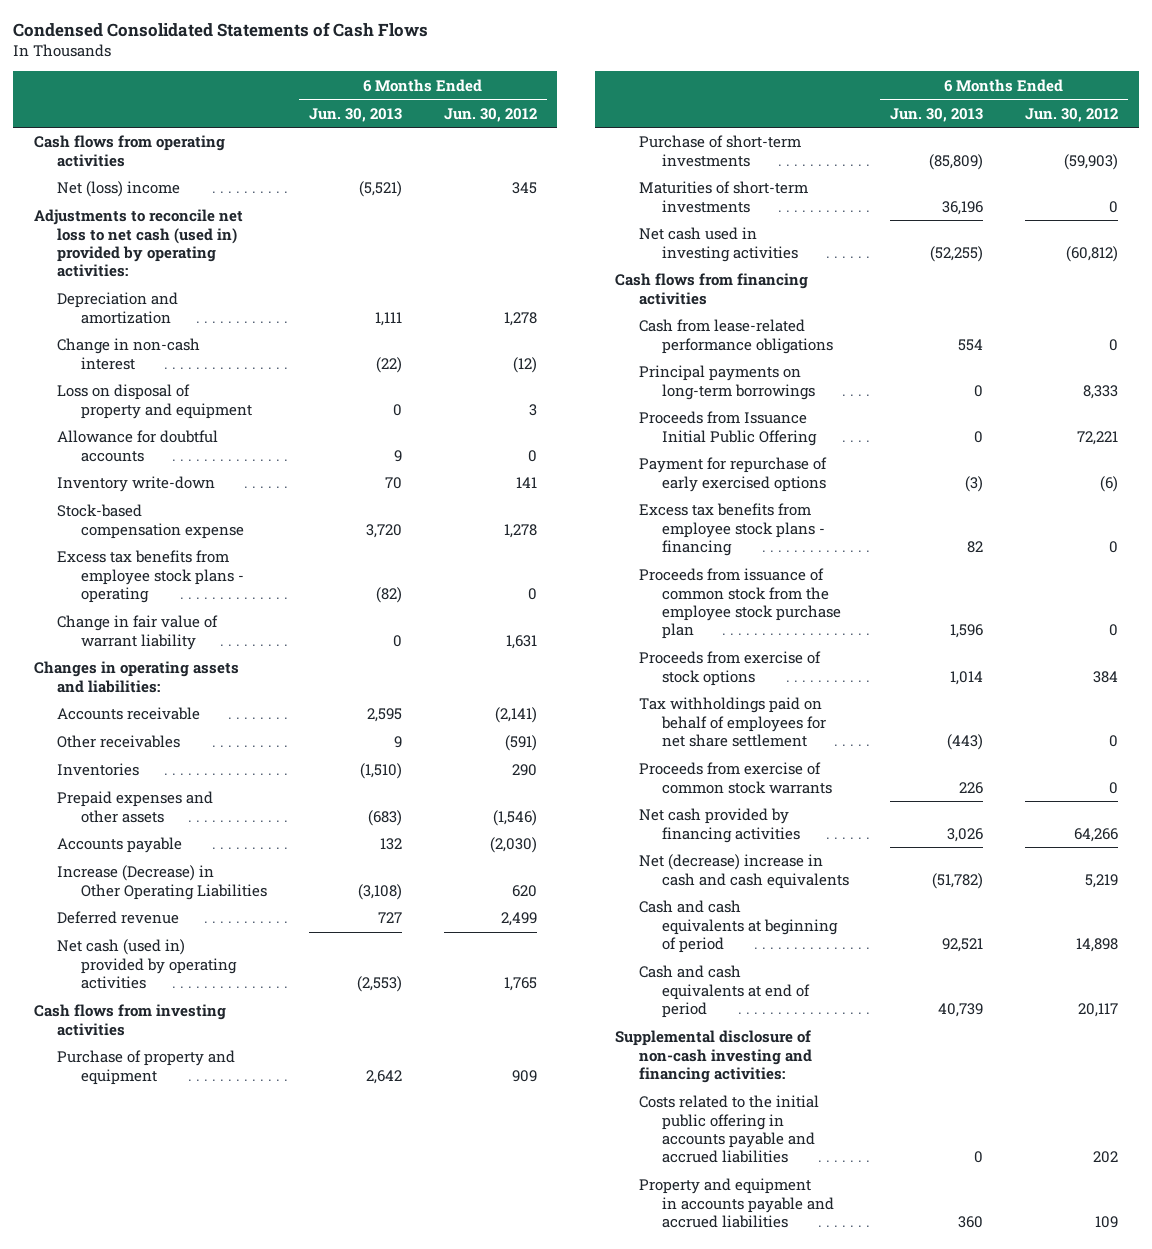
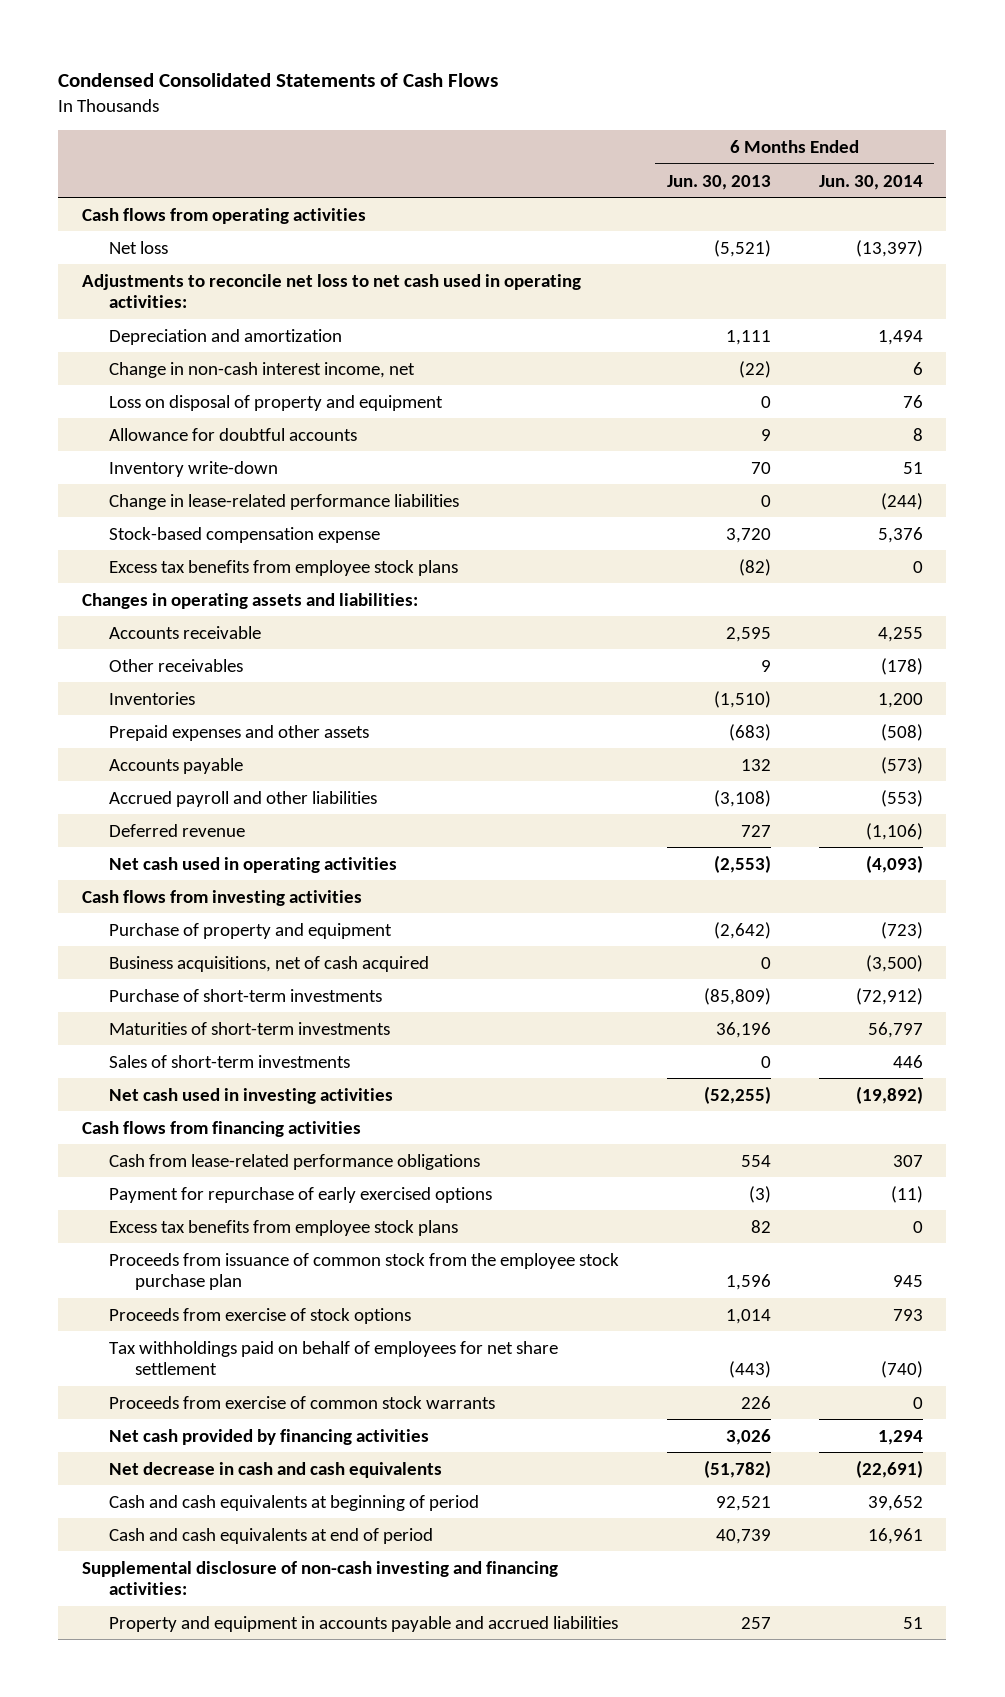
- | 6 Months Ended Jun. 30, 2013 | 6 Months Ended Jun. 30, 2012
+ | 6 Months Ended Jun. 30, 2013 | 6 Months Ended Jun. 30, 2014
- Net (loss) income | (5,521) | 345
- Adjustments to reconcile net loss to net cash (used in) provided by operating activities:
+ Net loss | (5,521) | (13,397)
+ Adjustments to reconcile net loss to net cash used in operating activities:
- Change in non-cash interest | (22) | (12)
+ Change in non-cash interest income, net | (22) | 6
+ Change in lease-related performance liabilities | 0 | (244)
- Excess tax benefits from employee stock plans - operating | (82) | 0
- Change in fair value of warrant liability | 0 | 1,631
+ Excess tax benefits from employee stock plans | (82) | 0
- Increase (Decrease) in Other Operating Liabilities | (3,108) | 620
+ Accrued payroll and other liabilities | (3,108) | (553)
- Net cash (used in) provided by operating activities | (2,553) | 1,765
+ Net cash used in operating activities | (2,553) | (4,093)
- Purchase of property and equipment | 2,642 | 909
+ Purchase of property and equipment | (2,642) | (723)
+ Business acquisitions, net of cash acquired | 0 | (3,500)
+ Sales of short-term investments | 0 | 446
- Principal payments on long-term borrowings | 0 | 8,333
- Proceeds from Issuance Initial Public Offering | 0 | 72,221
- Excess tax benefits from employee stock plans - financing | 82 | 0
+ Excess tax benefits from employee stock plans | 82 | 0
- Net (decrease) increase in cash and cash equivalents | (51,782) | 5,219
+ Net decrease in cash and cash equivalents | (51,782) | (22,691)
- Costs related to the initial public offering in accounts payable and accrued liabilities | 0 | 202
- Property and equipment in accounts payable and accrued liabilities | 360 | 109
+ Property and equipment in accounts payable and accrued liabilities | 257 | 51

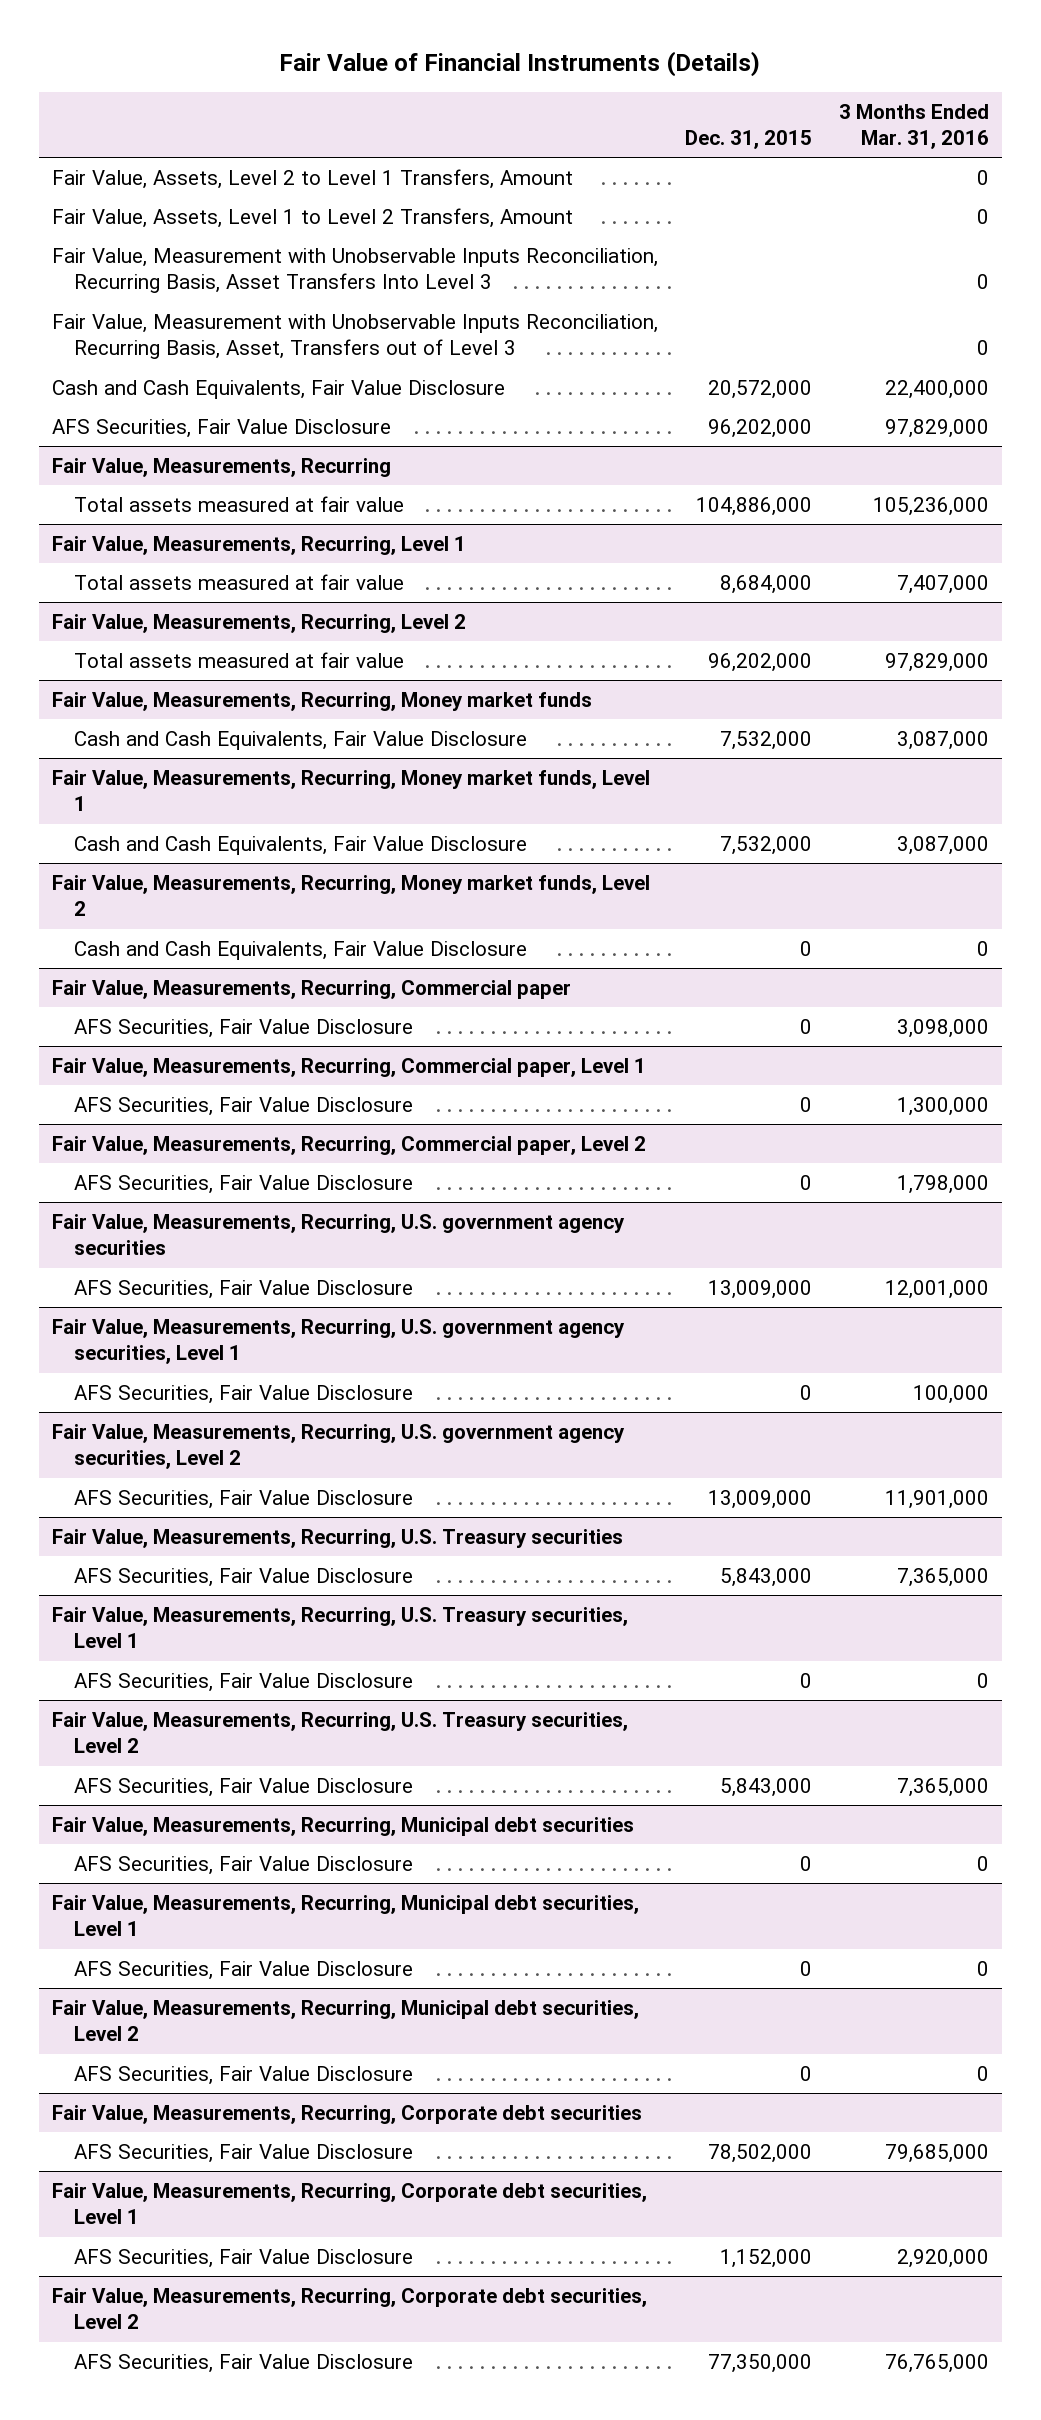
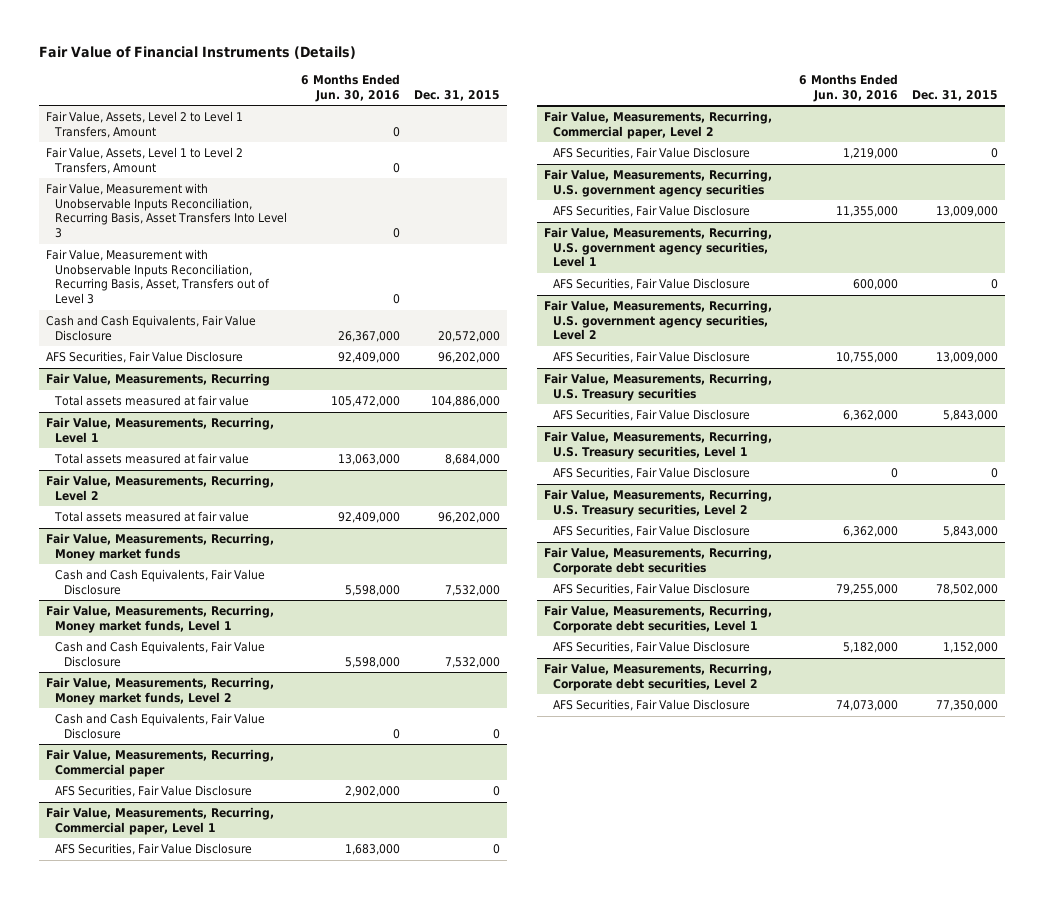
- | Dec. 31, 2015 | 3 Months Ended Mar. 31, 2016
+ | 6 Months Ended Jun. 30, 2016 | Dec. 31, 2015
- Fair Value, Measurements, Recurring, Municipal debt securities
- AFS Securities, Fair Value Disclosure | 0 | 0
- Fair Value, Measurements, Recurring, Municipal debt securities, Level 1
- AFS Securities, Fair Value Disclosure | 0 | 0
- Fair Value, Measurements, Recurring, Municipal debt securities, Level 2
- AFS Securities, Fair Value Disclosure | 0 | 0

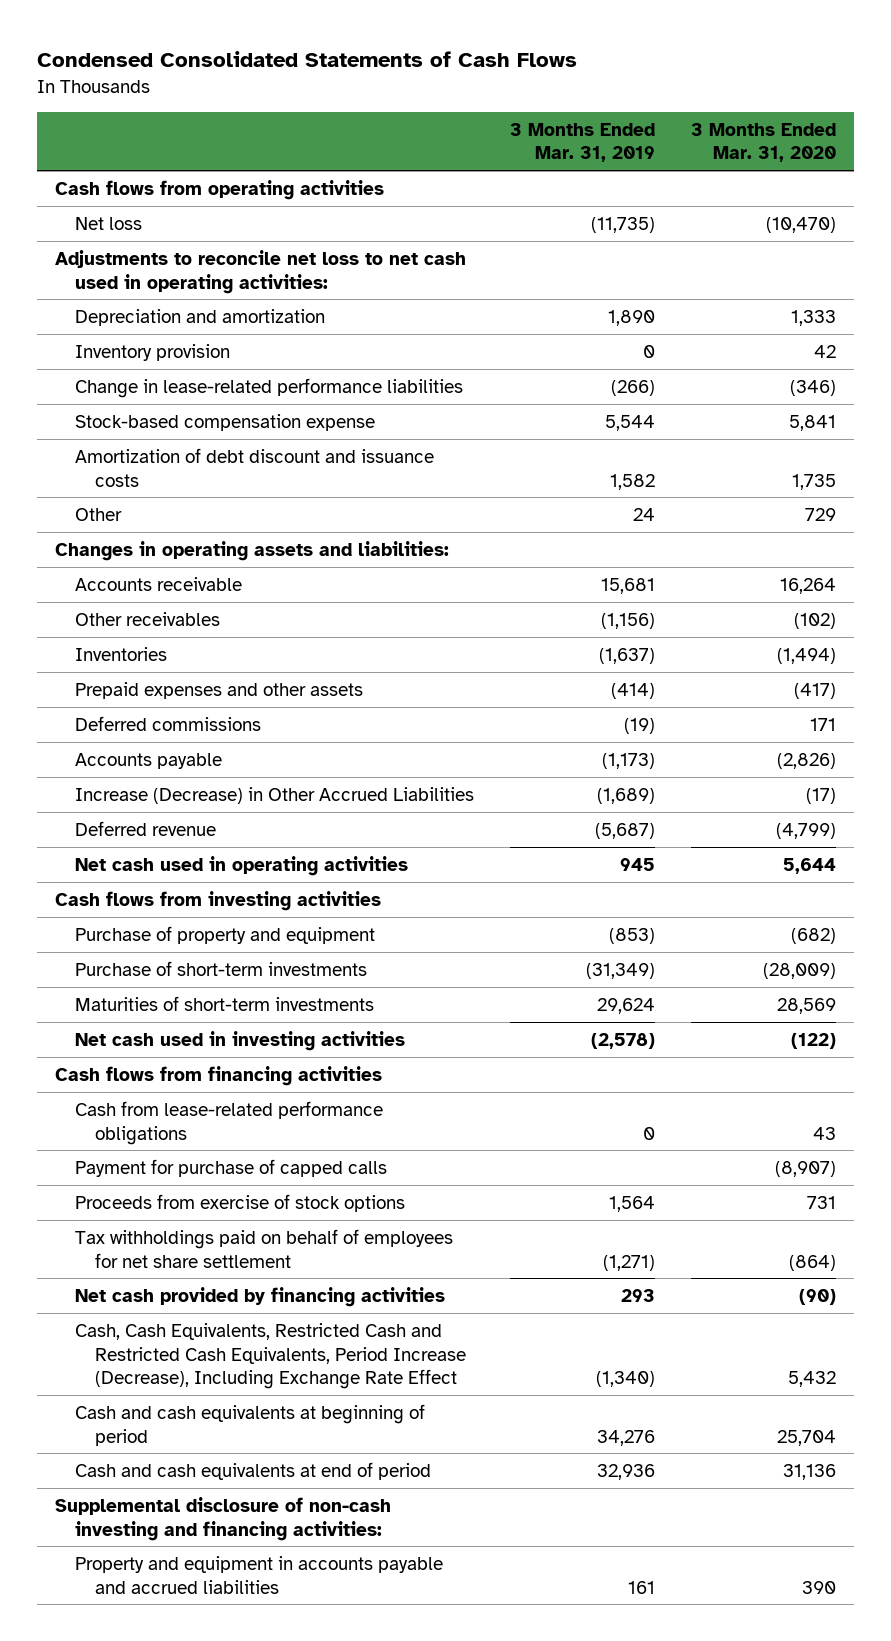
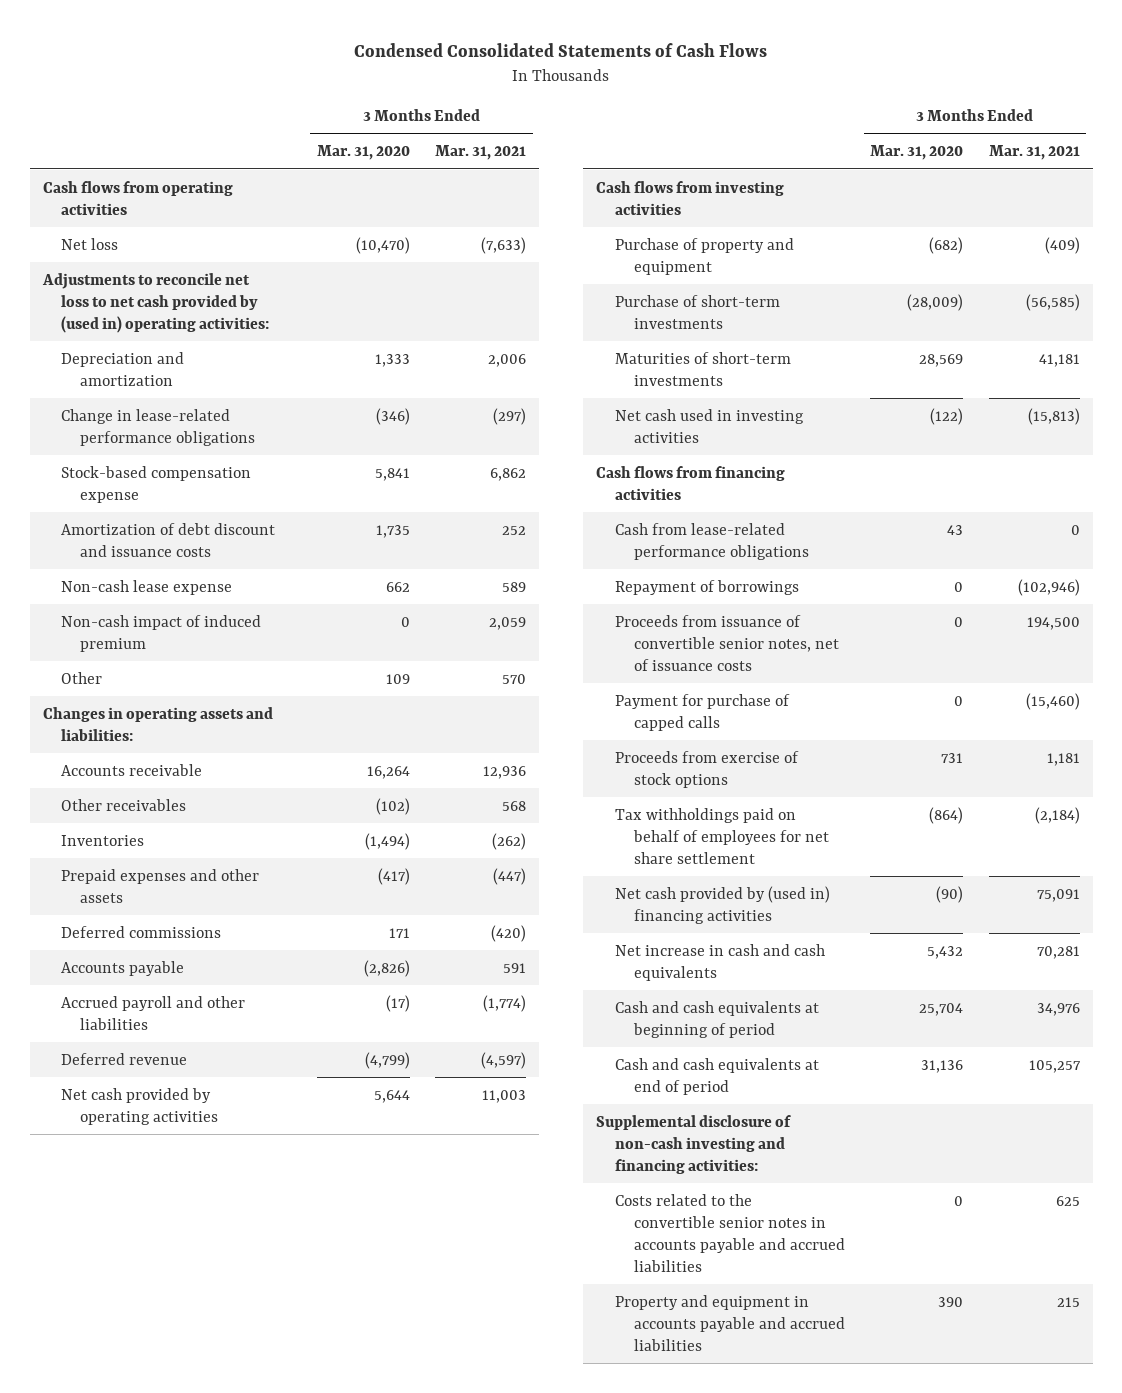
- | 3 Months Ended Mar. 31, 2019 | 3 Months Ended Mar. 31, 2020
+ | 3 Months Ended Mar. 31, 2020 | 3 Months Ended Mar. 31, 2021
- Adjustments to reconcile net loss to net cash used in operating activities:
+ Adjustments to reconcile net loss to net cash provided by (used in) operating activities:
- Inventory provision | 0 | 42
- Change in lease-related performance liabilities | (266) | (346)
+ Change in lease-related performance obligations | (346) | (297)
- Other | 24 | 729
+ Non-cash lease expense | 662 | 589
+ Non-cash impact of induced premium | 0 | 2,059
+ Other | 109 | 570
- Increase (Decrease) in Other Accrued Liabilities | (1,689) | (17)
+ Accrued payroll and other liabilities | (17) | (1,774)
- Net cash used in operating activities | 945 | 5,644
+ Net cash provided by operating activities | 5,644 | 11,003
- Payment for purchase of capped calls | | (8,907)
+ Repayment of borrowings | 0 | (102,946)
+ Proceeds from issuance of convertible senior notes, net of issuance costs | 0 | 194,500
+ Payment for purchase of capped calls | 0 | (15,460)
- Net cash provided by financing activities | 293 | (90)
- Cash, Cash Equivalents, Restricted Cash and Restricted Cash Equivalents, Period Increase (Decrease), Including Exchange Rate Effect | (1,340) | 5,432
+ Net cash provided by (used in) financing activities | (90) | 75,091
+ Net increase in cash and cash equivalents | 5,432 | 70,281
+ Costs related to the convertible senior notes in accounts payable and accrued liabilities | 0 | 625

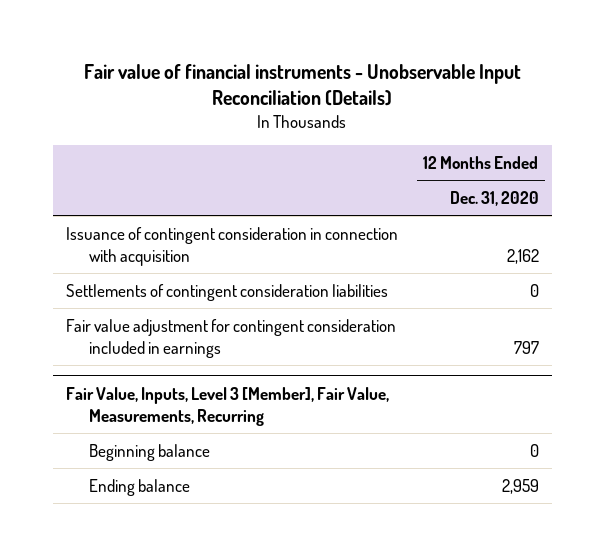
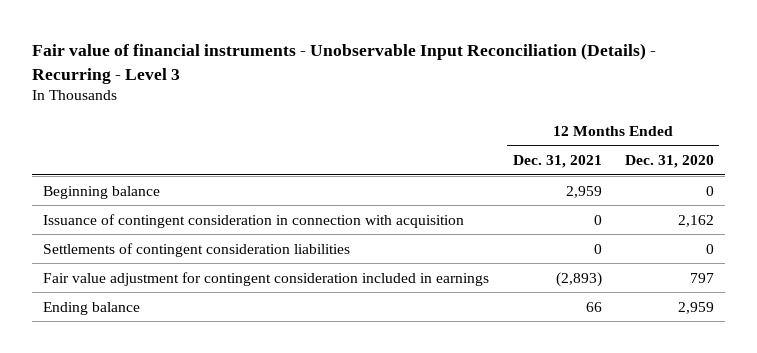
- Fair value of financial instruments - Unobservable Input Reconciliation (Details)
+ Fair value of financial instruments - Unobservable Input Reconciliation (Details) - Recurring - Level 3
- | 12 Months Ended Dec. 31, 2020
+ | 12 Months Ended Dec. 31, 2021 | 12 Months Ended Dec. 31, 2020
+ Beginning balance | 2,959 | 0
- Fair Value, Inputs, Level 3 [Member], Fair Value, Measurements, Recurring
- Beginning balance | 0

